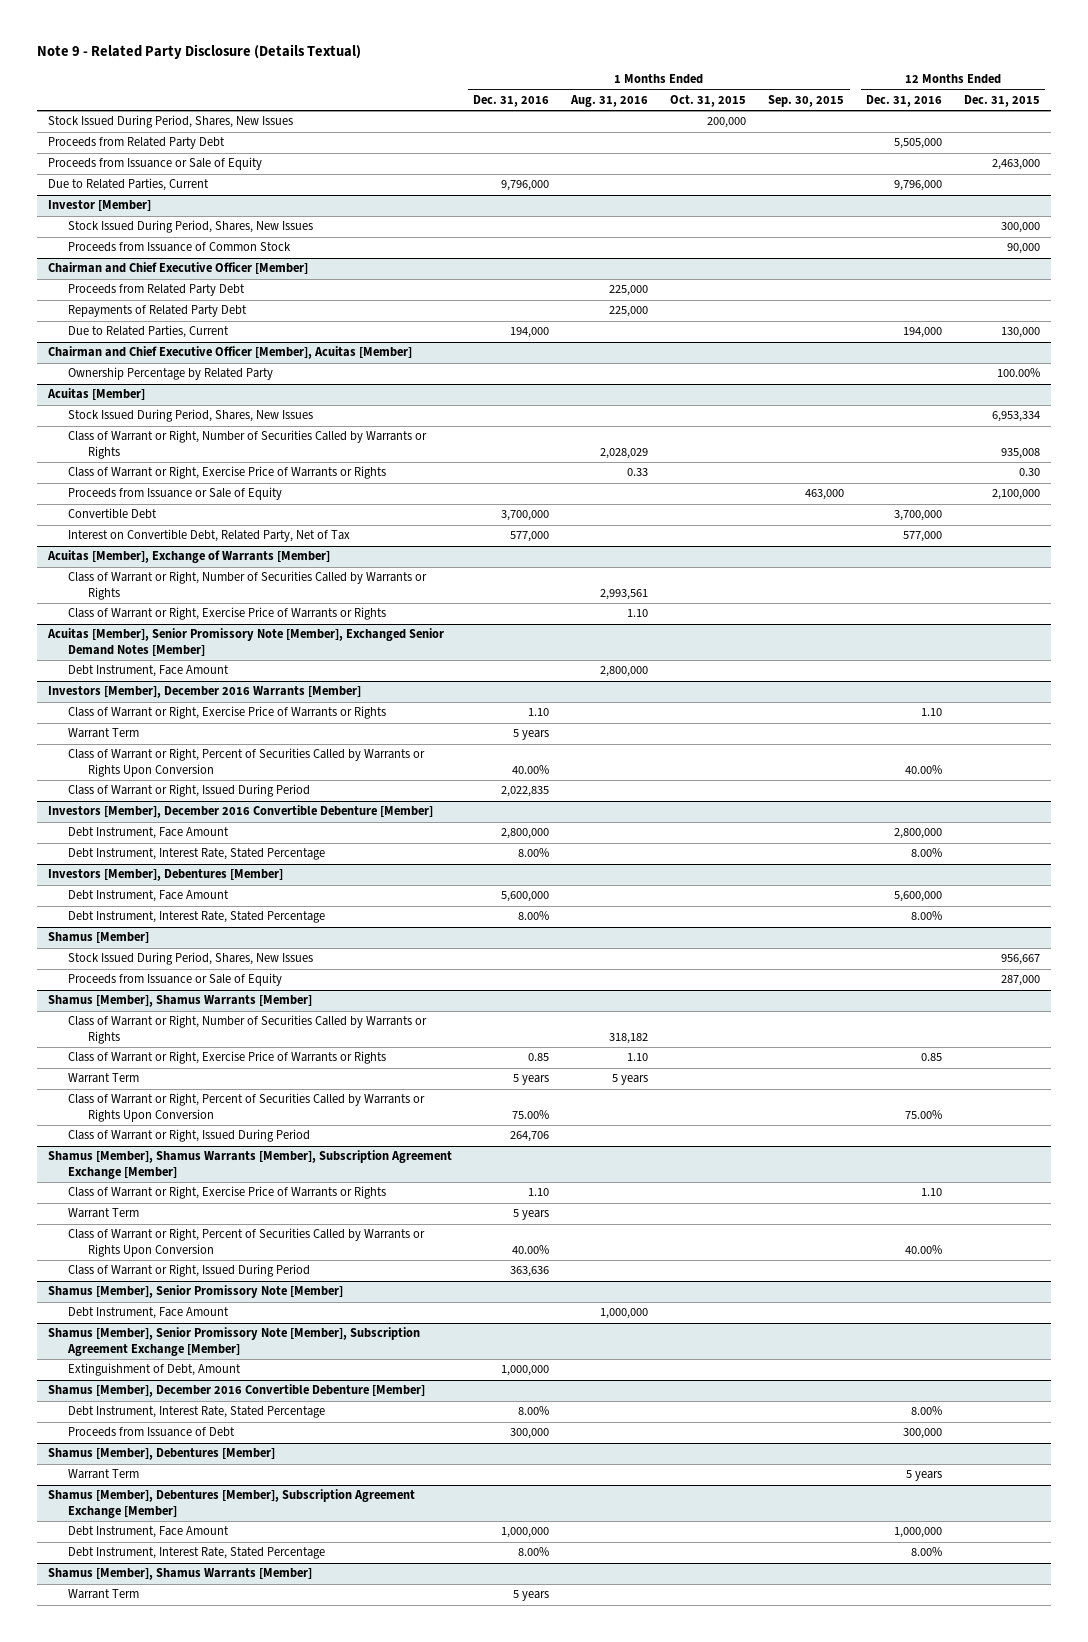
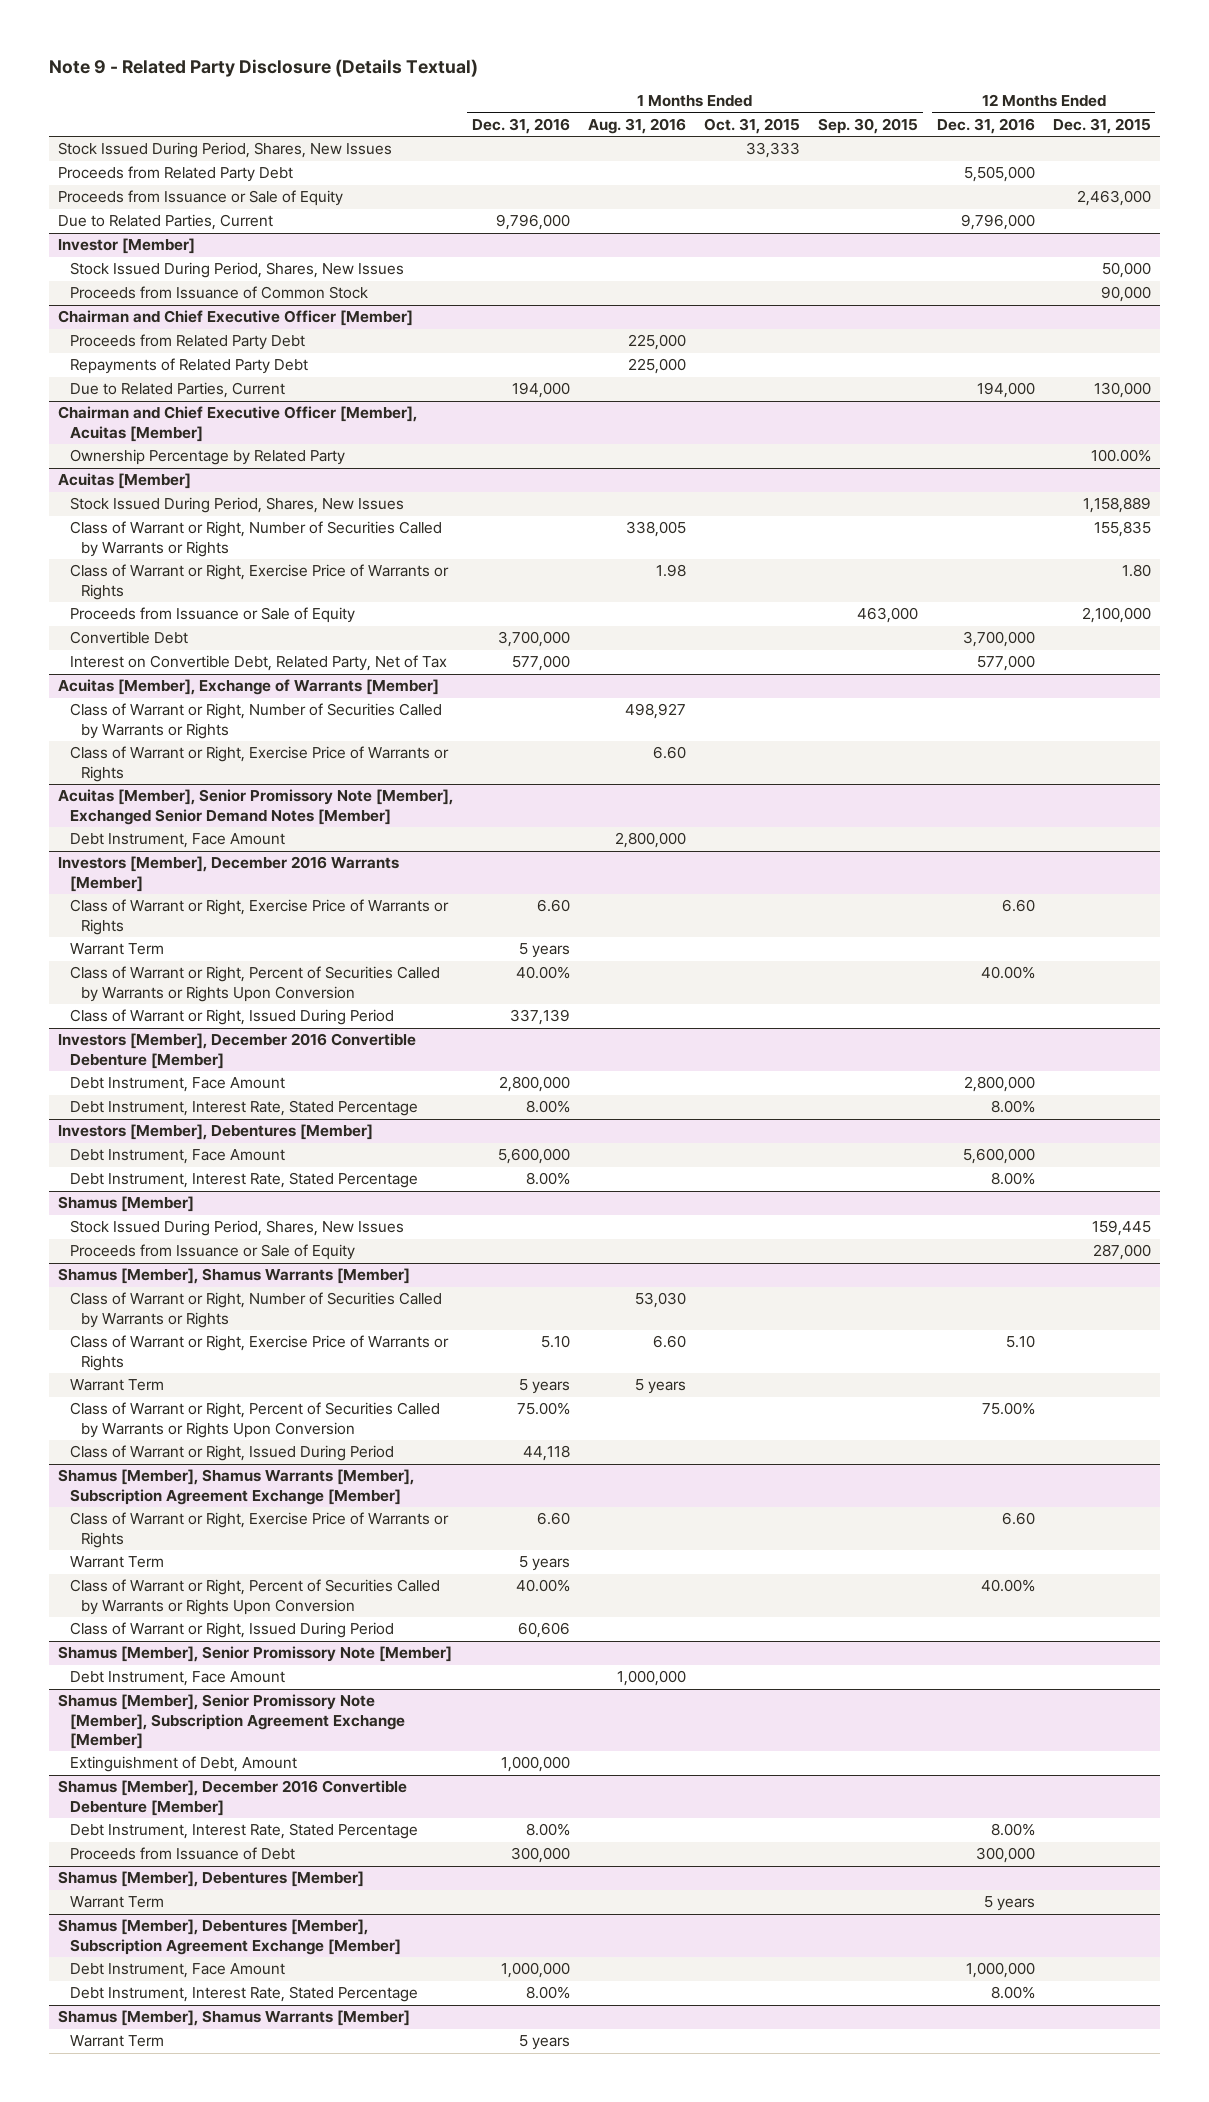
- Stock Issued During Period, Shares, New Issues | | | 200,000 | | |
+ Stock Issued During Period, Shares, New Issues | | | 33,333 | | |
@ Investor [Member]
- Stock Issued During Period, Shares, New Issues | | | | | | 300,000
+ Stock Issued During Period, Shares, New Issues | | | | | | 50,000
@ Acuitas [Member]
- Stock Issued During Period, Shares, New Issues | | | | | | 6,953,334
- Class of Warrant or Right, Number of Securities Called by Warrants or Rights | | 2,028,029 | | | | 935,008
- Class of Warrant or Right, Exercise Price of Warrants or Rights | | 0.33 | | | | 0.30
+ Stock Issued During Period, Shares, New Issues | | | | | | 1,158,889
+ Class of Warrant or Right, Number of Securities Called by Warrants or Rights | | 338,005 | | | | 155,835
+ Class of Warrant or Right, Exercise Price of Warrants or Rights | | 1.98 | | | | 1.80
@ Acuitas [Member], Exchange of Warrants [Member]
- Class of Warrant or Right, Number of Securities Called by Warrants or Rights | | 2,993,561 | | | |
- Class of Warrant or Right, Exercise Price of Warrants or Rights | | 1.10 | | | |
+ Class of Warrant or Right, Number of Securities Called by Warrants or Rights | | 498,927 | | | |
+ Class of Warrant or Right, Exercise Price of Warrants or Rights | | 6.60 | | | |
@ Investors [Member], December 2016 Warrants [Member]
- Class of Warrant or Right, Exercise Price of Warrants or Rights | 1.10 | | | | 1.10 |
+ Class of Warrant or Right, Exercise Price of Warrants or Rights | 6.60 | | | | 6.60 |
- Class of Warrant or Right, Issued During Period | 2,022,835 | | | | |
+ Class of Warrant or Right, Issued During Period | 337,139 | | | | |
@ Shamus [Member]
- Stock Issued During Period, Shares, New Issues | | | | | | 956,667
+ Stock Issued During Period, Shares, New Issues | | | | | | 159,445
@ Shamus [Member], Shamus Warrants [Member]
- Class of Warrant or Right, Number of Securities Called by Warrants or Rights | | 318,182 | | | |
- Class of Warrant or Right, Exercise Price of Warrants or Rights | 0.85 | 1.10 | | | 0.85 |
+ Class of Warrant or Right, Number of Securities Called by Warrants or Rights | | 53,030 | | | |
+ Class of Warrant or Right, Exercise Price of Warrants or Rights | 5.10 | 6.60 | | | 5.10 |
- Class of Warrant or Right, Issued During Period | 264,706 | | | | |
+ Class of Warrant or Right, Issued During Period | 44,118 | | | | |
@ Shamus [Member], Shamus Warrants [Member], Subscription Agreement Exchange [Member]
- Class of Warrant or Right, Exercise Price of Warrants or Rights | 1.10 | | | | 1.10 |
+ Class of Warrant or Right, Exercise Price of Warrants or Rights | 6.60 | | | | 6.60 |
- Class of Warrant or Right, Issued During Period | 363,636 | | | | |
+ Class of Warrant or Right, Issued During Period | 60,606 | | | | |

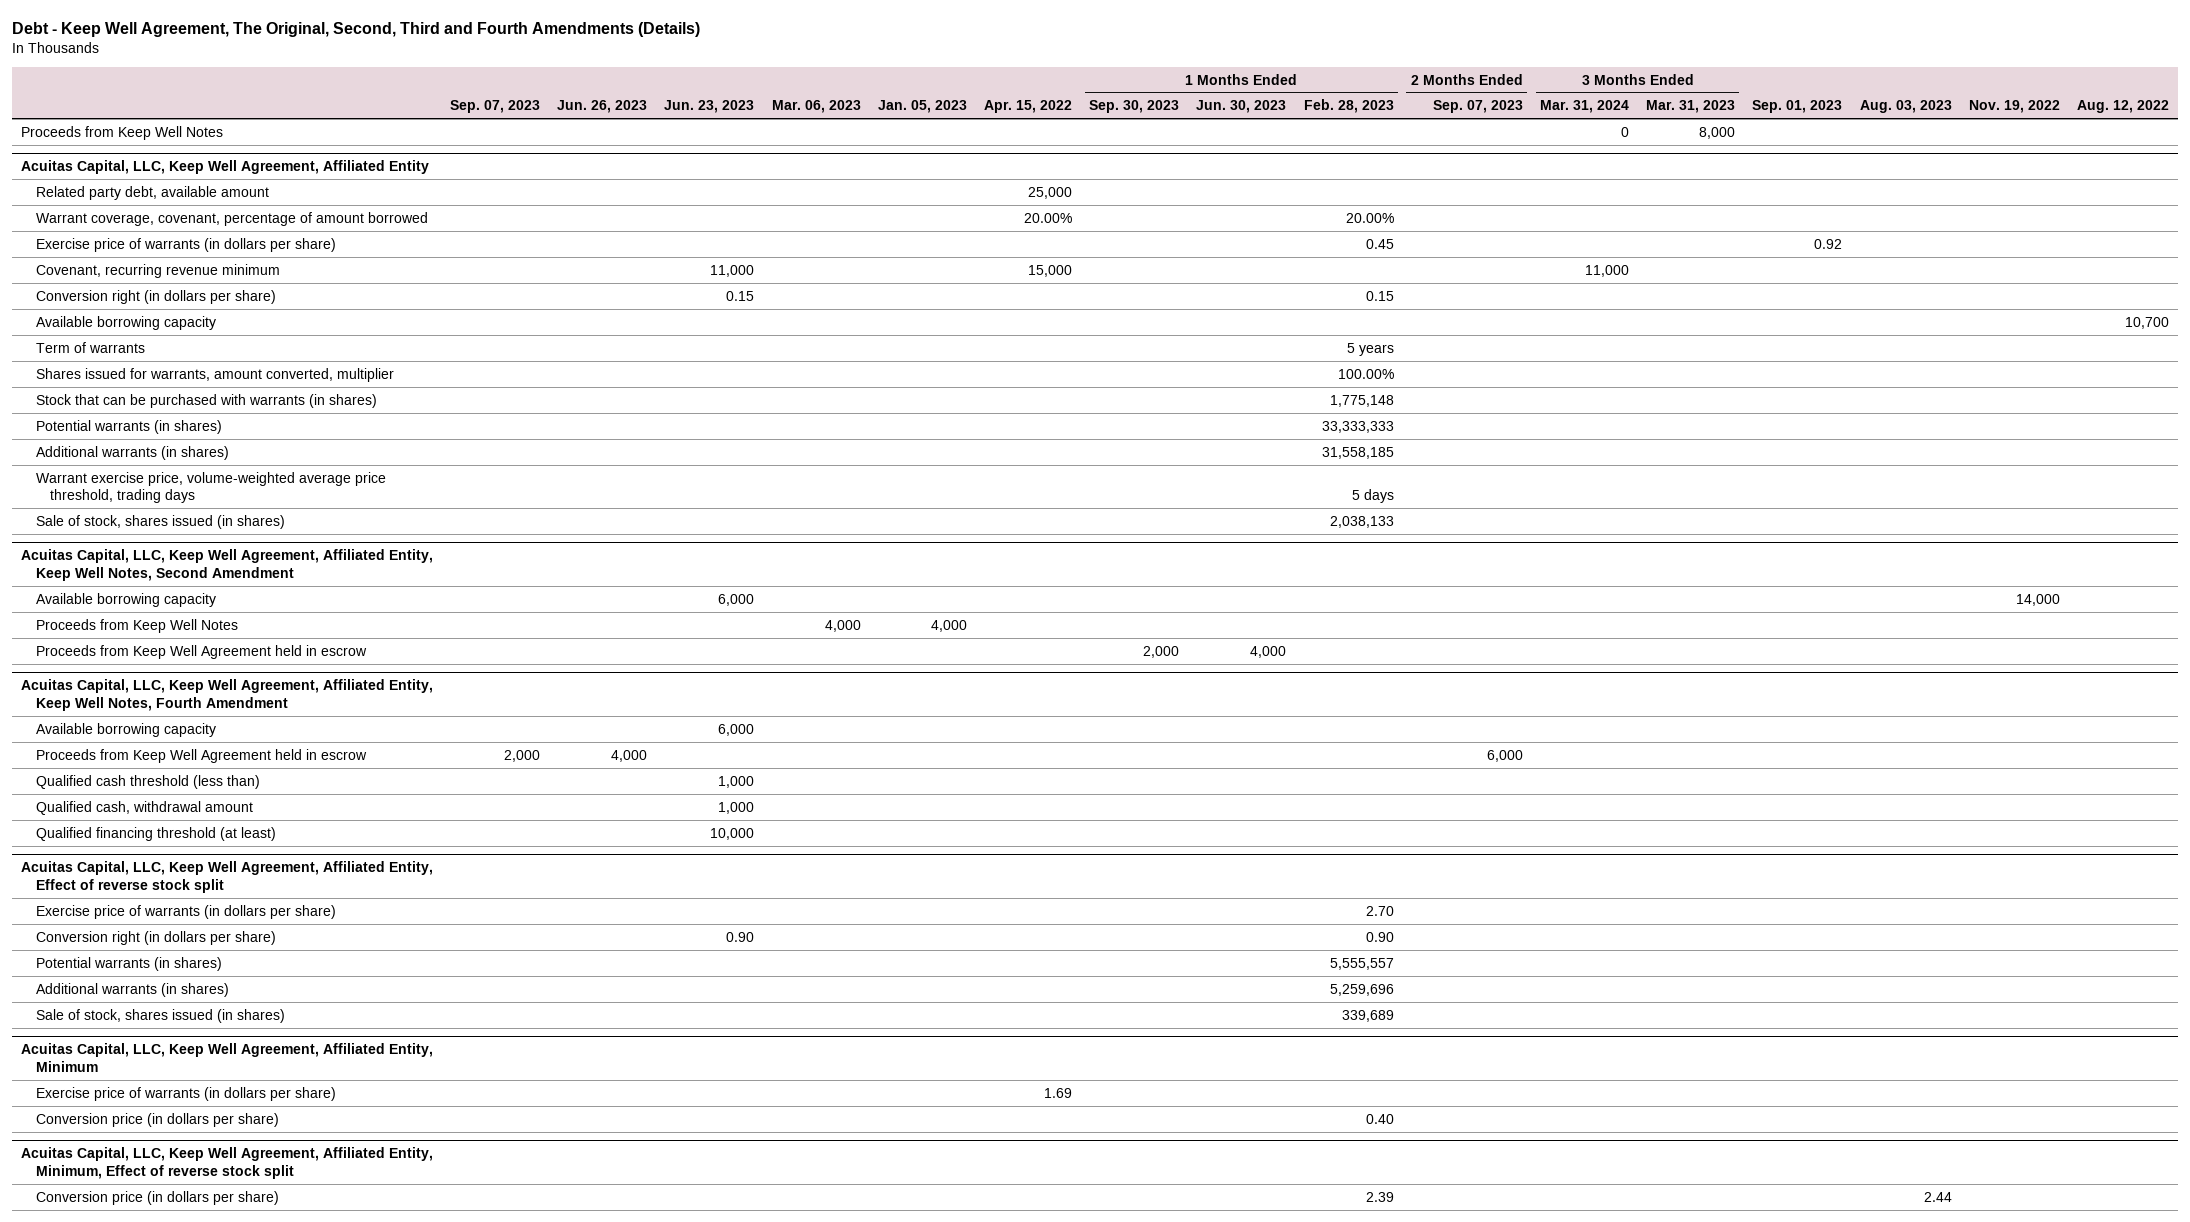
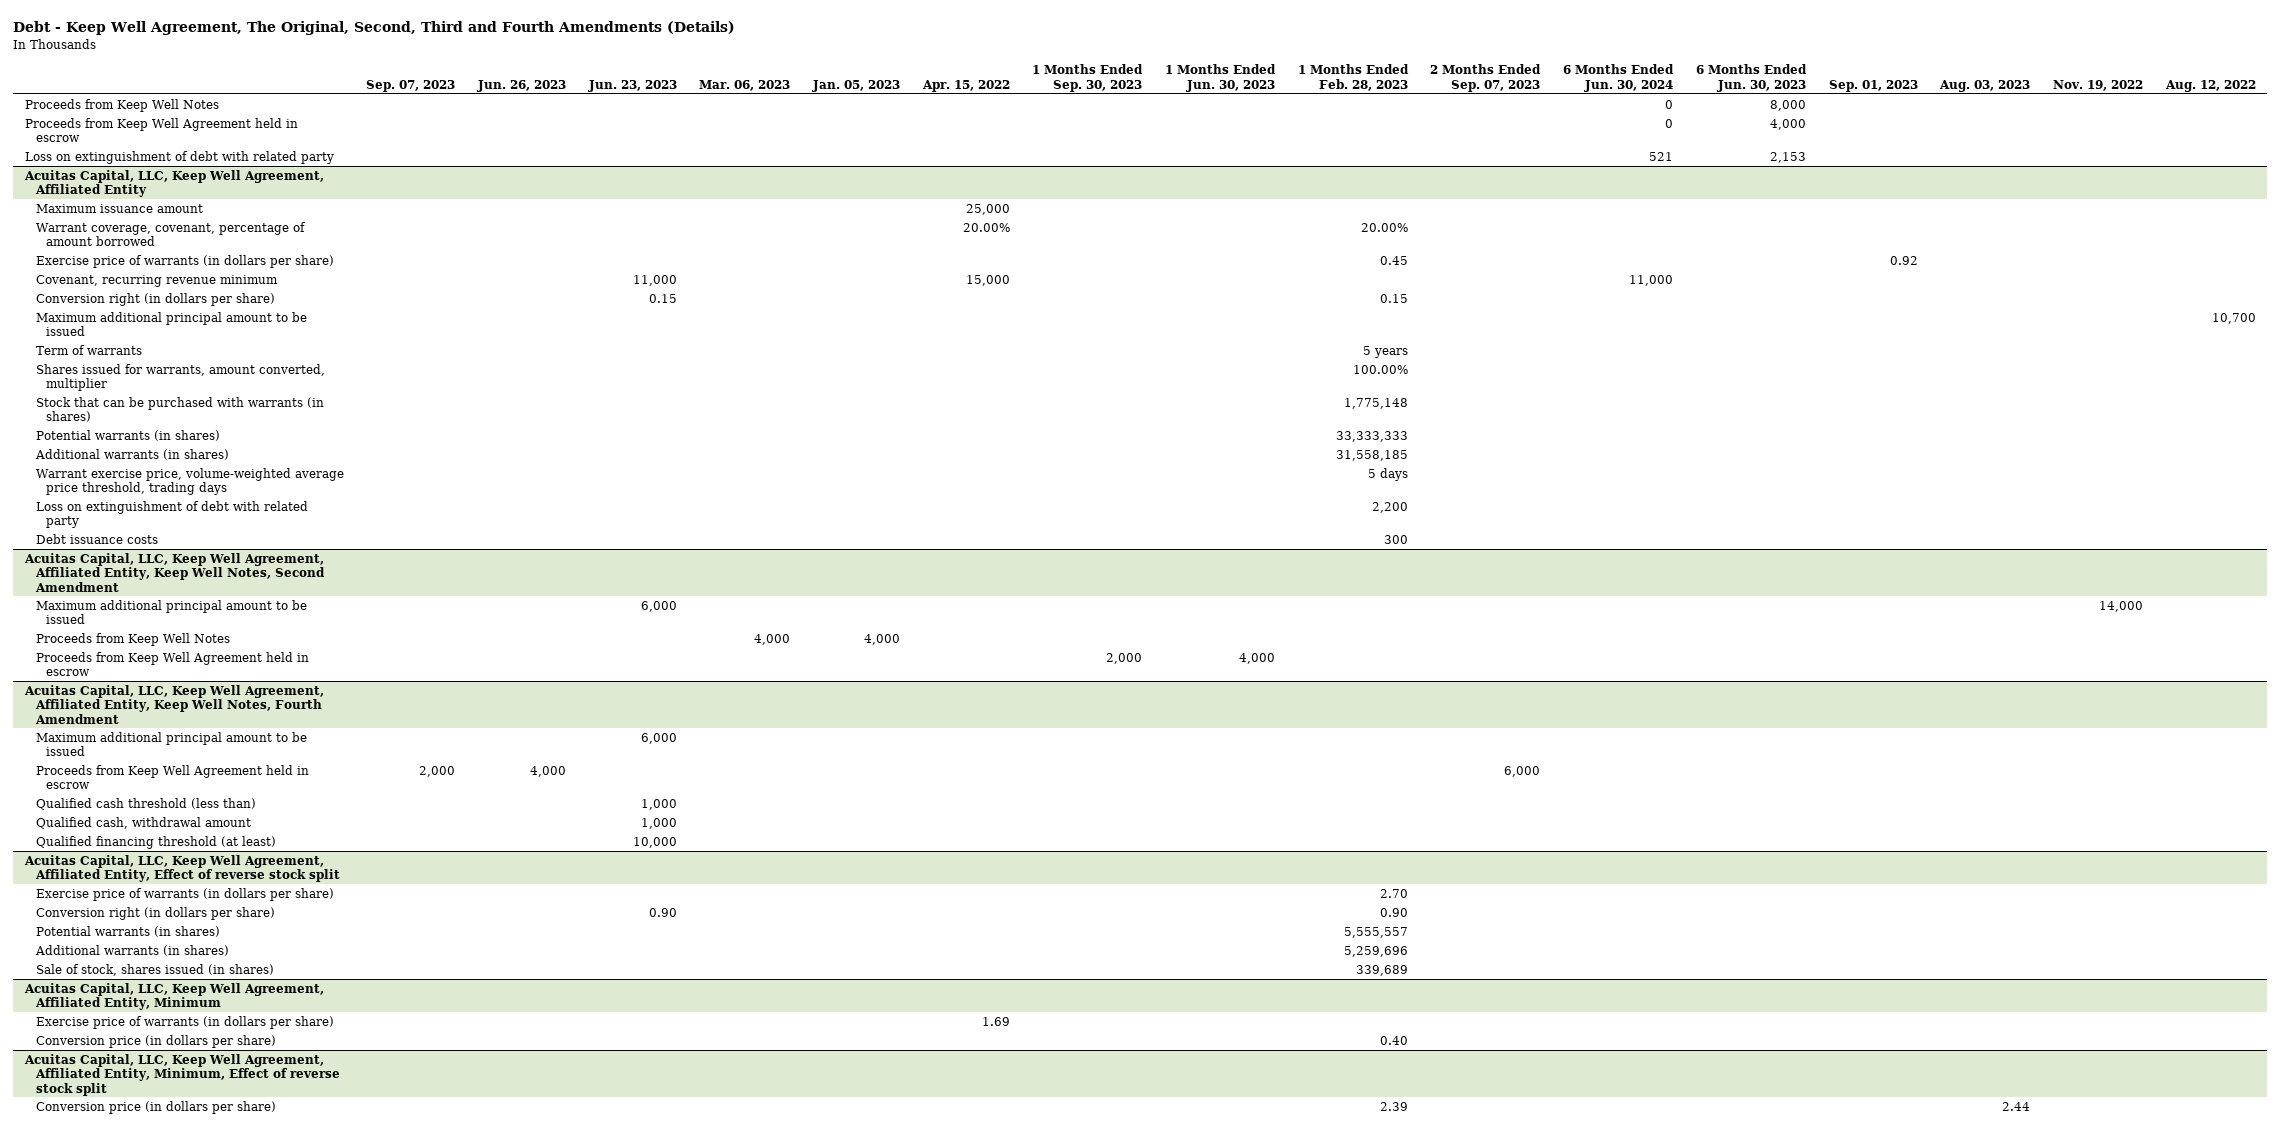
- | Sep. 07, 2023 | Jun. 26, 2023 | Jun. 23, 2023 | Mar. 06, 2023 | Jan. 05, 2023 | Apr. 15, 2022 | 1 Months Ended Sep. 30, 2023 | 1 Months Ended Jun. 30, 2023 | 1 Months Ended Feb. 28, 2023 | 2 Months Ended Sep. 07, 2023 | 3 Months Ended Mar. 31, 2024 | 3 Months Ended Mar. 31, 2023 | Sep. 01, 2023 | Aug. 03, 2023 | Nov. 19, 2022 | Aug. 12, 2022
+ | Sep. 07, 2023 | Jun. 26, 2023 | Jun. 23, 2023 | Mar. 06, 2023 | Jan. 05, 2023 | Apr. 15, 2022 | 1 Months Ended Sep. 30, 2023 | 1 Months Ended Jun. 30, 2023 | 1 Months Ended Feb. 28, 2023 | 2 Months Ended Sep. 07, 2023 | 6 Months Ended Jun. 30, 2024 | 6 Months Ended Jun. 30, 2023 | Sep. 01, 2023 | Aug. 03, 2023 | Nov. 19, 2022 | Aug. 12, 2022
+ Proceeds from Keep Well Agreement held in escrow | | | | | | | | | | | 0 | 4,000 | | | |
+ Loss on extinguishment of debt with related party | | | | | | | | | | | 521 | 2,153 | | | |
@ Acuitas Capital, LLC, Keep Well Agreement, Affiliated Entity
- Related party debt, available amount | | | | | | 25,000 | | | | | | | | | |
+ Maximum issuance amount | | | | | | 25,000 | | | | | | | | | |
- Available borrowing capacity | | | | | | | | | | | | | | | | 10,700
+ Maximum additional principal amount to be issued | | | | | | | | | | | | | | | | 10,700
- Sale of stock, shares issued (in shares) | | | | | | | | | 2,038,133 | | | | | | |
+ Loss on extinguishment of debt with related party | | | | | | | | | 2,200 | | | | | | |
+ Debt issuance costs | | | | | | | | | 300 | | | | | | |
@ Acuitas Capital, LLC, Keep Well Agreement, Affiliated Entity, Keep Well Notes, Second Amendment
- Available borrowing capacity | | | 6,000 | | | | | | | | | | | | 14,000 |
+ Maximum additional principal amount to be issued | | | 6,000 | | | | | | | | | | | | 14,000 |
@ Acuitas Capital, LLC, Keep Well Agreement, Affiliated Entity, Keep Well Notes, Fourth Amendment
- Available borrowing capacity | | | 6,000 | | | | | | | | | | | | |
+ Maximum additional principal amount to be issued | | | 6,000 | | | | | | | | | | | | |

